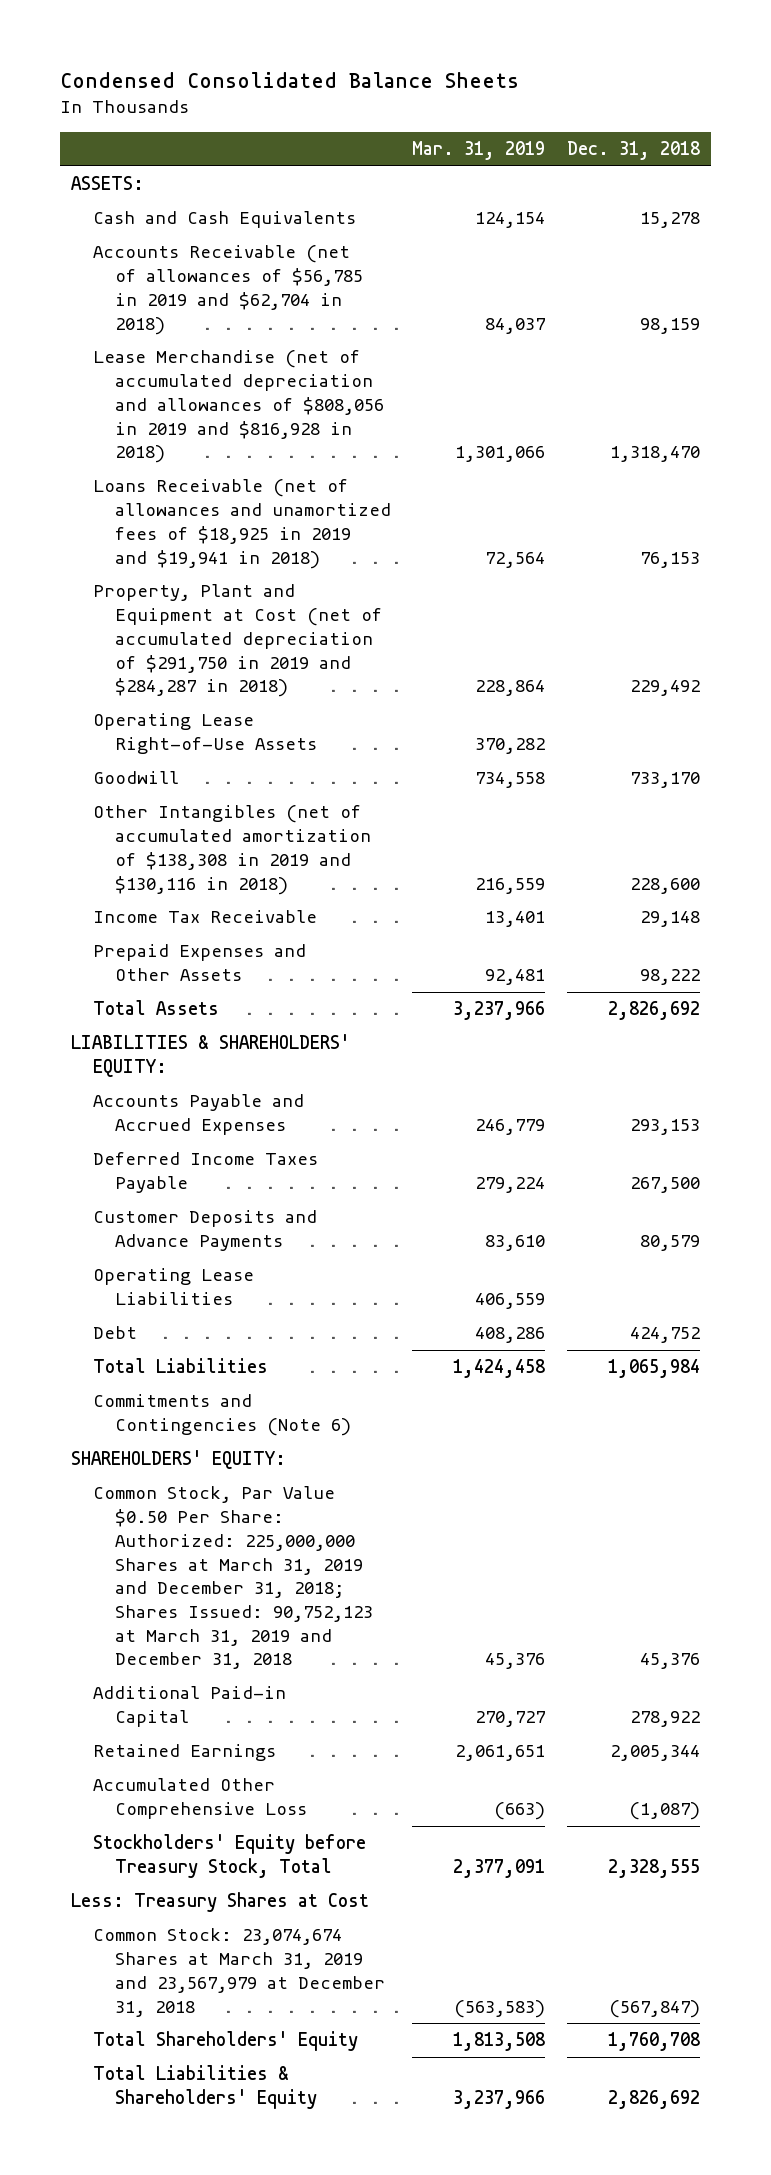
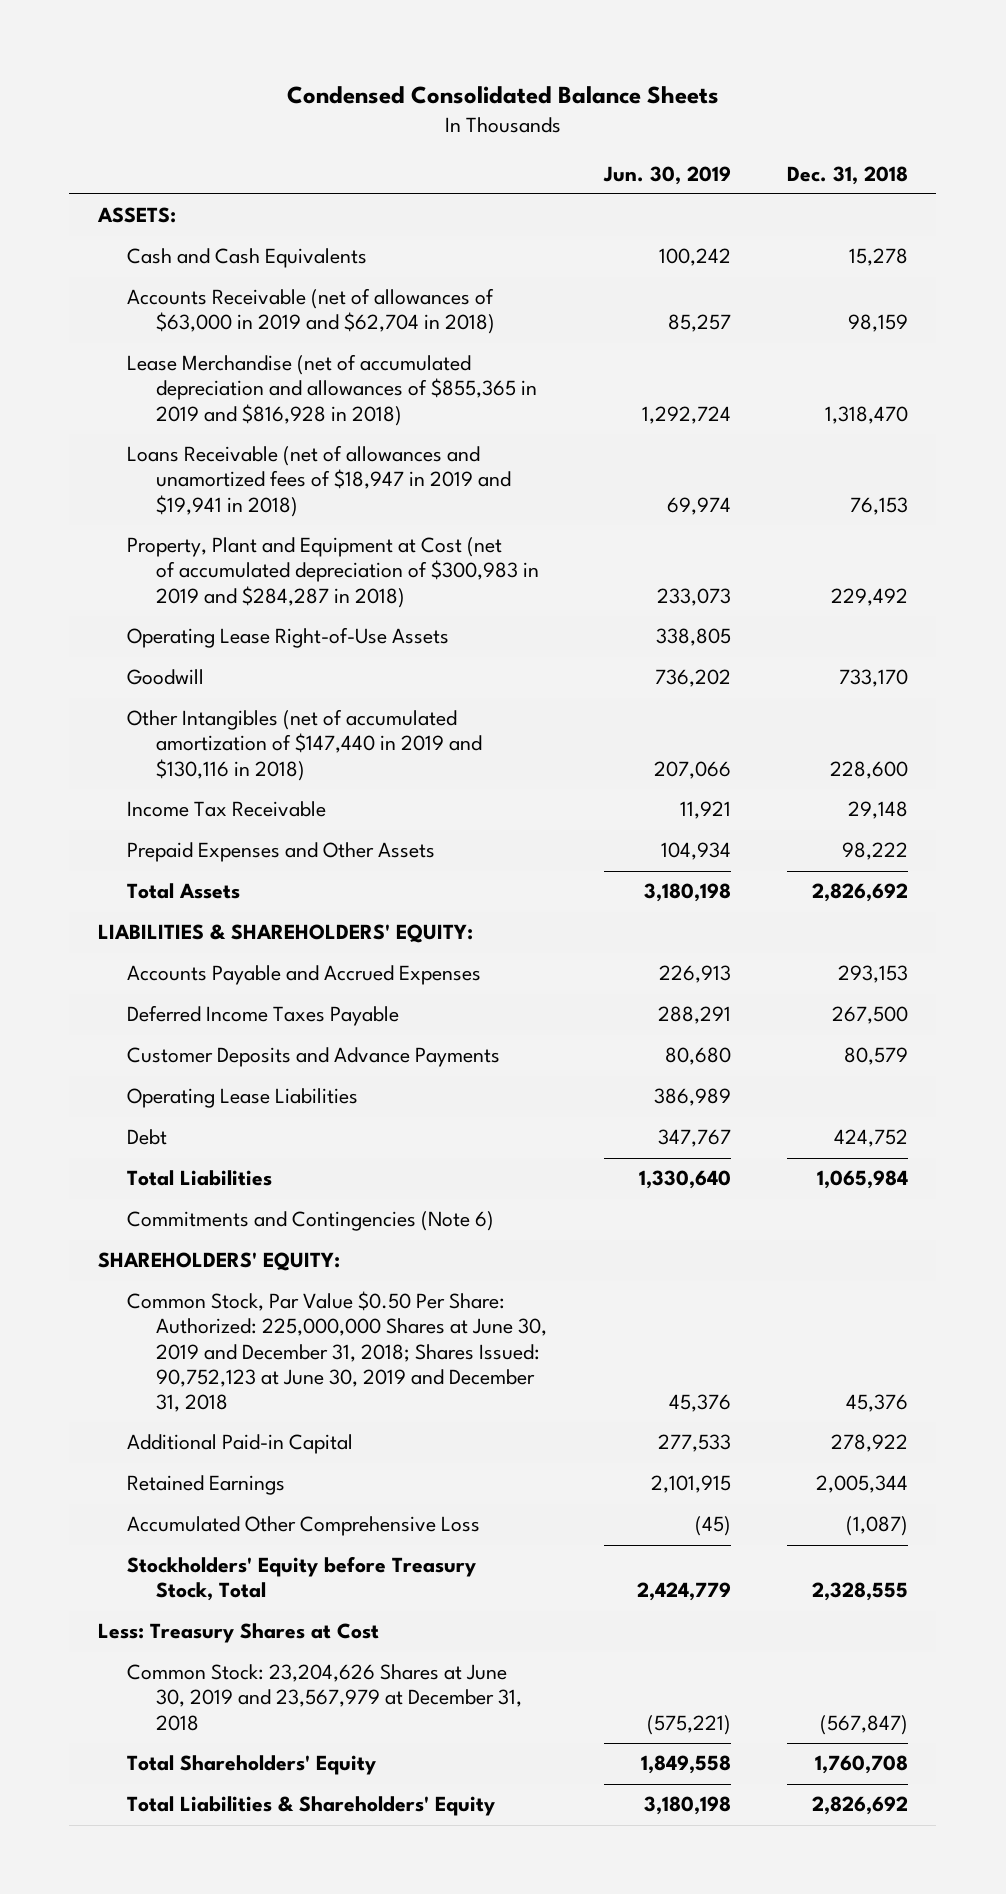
- | Mar. 31, 2019 | Dec. 31, 2018
+ | Jun. 30, 2019 | Dec. 31, 2018
- Accounts Receivable (net of allowances of $56,785 in 2019 and $62,704 in 2018) | 84,037 | 98,159
- Lease Merchandise (net of accumulated depreciation and allowances of $808,056 in 2019 and $816,928 in 2018) | 1,301,066 | 1,318,470
- Loans Receivable (net of allowances and unamortized fees of $18,925 in 2019 and $19,941 in 2018) | 72,564 | 76,153
- Property, Plant and Equipment at Cost (net of accumulated depreciation of $291,750 in 2019 and $284,287 in 2018) | 228,864 | 229,492
+ Accounts Receivable (net of allowances of $63,000 in 2019 and $62,704 in 2018) | 85,257 | 98,159
+ Lease Merchandise (net of accumulated depreciation and allowances of $855,365 in 2019 and $816,928 in 2018) | 1,292,724 | 1,318,470
+ Loans Receivable (net of allowances and unamortized fees of $18,947 in 2019 and $19,941 in 2018) | 69,974 | 76,153
+ Property, Plant and Equipment at Cost (net of accumulated depreciation of $300,983 in 2019 and $284,287 in 2018) | 233,073 | 229,492
- Other Intangibles (net of accumulated amortization of $138,308 in 2019 and $130,116 in 2018) | 216,559 | 228,600
+ Other Intangibles (net of accumulated amortization of $147,440 in 2019 and $130,116 in 2018) | 207,066 | 228,600
- Common Stock, Par Value $0.50 Per Share: Authorized: 225,000,000 Shares at March 31, 2019 and December 31, 2018; Shares Issued: 90,752,123 at March 31, 2019 and December 31, 2018 | 45,376 | 45,376
+ Common Stock, Par Value $0.50 Per Share: Authorized: 225,000,000 Shares at June 30, 2019 and December 31, 2018; Shares Issued: 90,752,123 at June 30, 2019 and December 31, 2018 | 45,376 | 45,376
- Common Stock: 23,074,674 Shares at March 31, 2019 and 23,567,979 at December 31, 2018 | (563,583) | (567,847)
+ Common Stock: 23,204,626 Shares at June 30, 2019 and 23,567,979 at December 31, 2018 | (575,221) | (567,847)

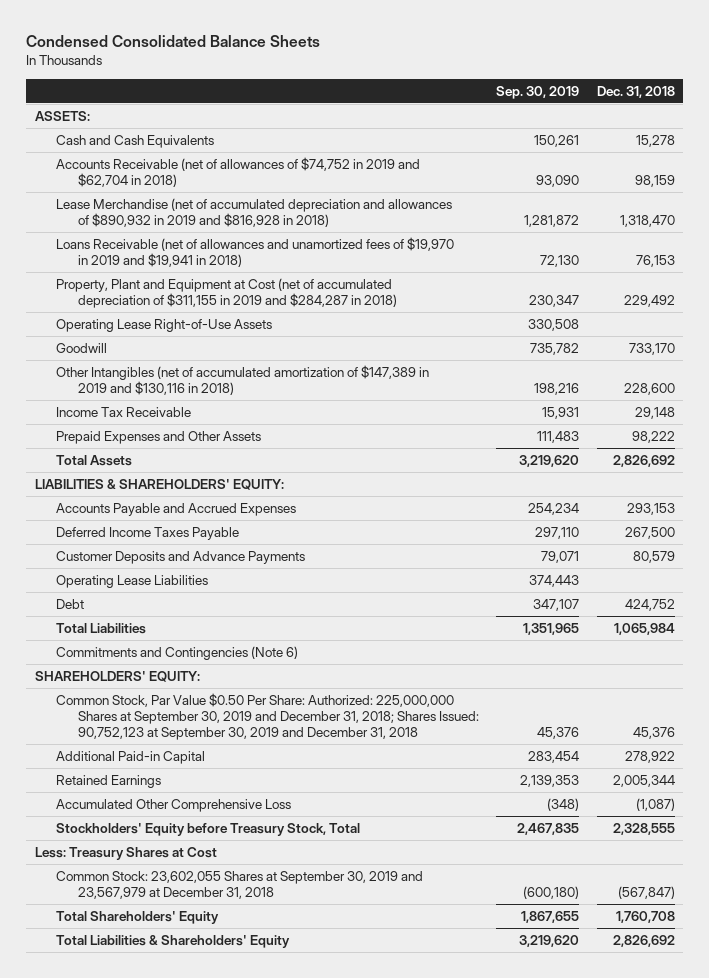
- | Jun. 30, 2019 | Dec. 31, 2018
+ | Sep. 30, 2019 | Dec. 31, 2018
- Accounts Receivable (net of allowances of $63,000 in 2019 and $62,704 in 2018) | 85,257 | 98,159
- Lease Merchandise (net of accumulated depreciation and allowances of $855,365 in 2019 and $816,928 in 2018) | 1,292,724 | 1,318,470
- Loans Receivable (net of allowances and unamortized fees of $18,947 in 2019 and $19,941 in 2018) | 69,974 | 76,153
- Property, Plant and Equipment at Cost (net of accumulated depreciation of $300,983 in 2019 and $284,287 in 2018) | 233,073 | 229,492
+ Accounts Receivable (net of allowances of $74,752 in 2019 and $62,704 in 2018) | 93,090 | 98,159
+ Lease Merchandise (net of accumulated depreciation and allowances of $890,932 in 2019 and $816,928 in 2018) | 1,281,872 | 1,318,470
+ Loans Receivable (net of allowances and unamortized fees of $19,970 in 2019 and $19,941 in 2018) | 72,130 | 76,153
+ Property, Plant and Equipment at Cost (net of accumulated depreciation of $311,155 in 2019 and $284,287 in 2018) | 230,347 | 229,492
- Other Intangibles (net of accumulated amortization of $147,440 in 2019 and $130,116 in 2018) | 207,066 | 228,600
+ Other Intangibles (net of accumulated amortization of $147,389 in 2019 and $130,116 in 2018) | 198,216 | 228,600
- Common Stock, Par Value $0.50 Per Share: Authorized: 225,000,000 Shares at June 30, 2019 and December 31, 2018; Shares Issued: 90,752,123 at June 30, 2019 and December 31, 2018 | 45,376 | 45,376
+ Common Stock, Par Value $0.50 Per Share: Authorized: 225,000,000 Shares at September 30, 2019 and December 31, 2018; Shares Issued: 90,752,123 at September 30, 2019 and December 31, 2018 | 45,376 | 45,376
- Common Stock: 23,204,626 Shares at June 30, 2019 and 23,567,979 at December 31, 2018 | (575,221) | (567,847)
+ Common Stock: 23,602,055 Shares at September 30, 2019 and 23,567,979 at December 31, 2018 | (600,180) | (567,847)

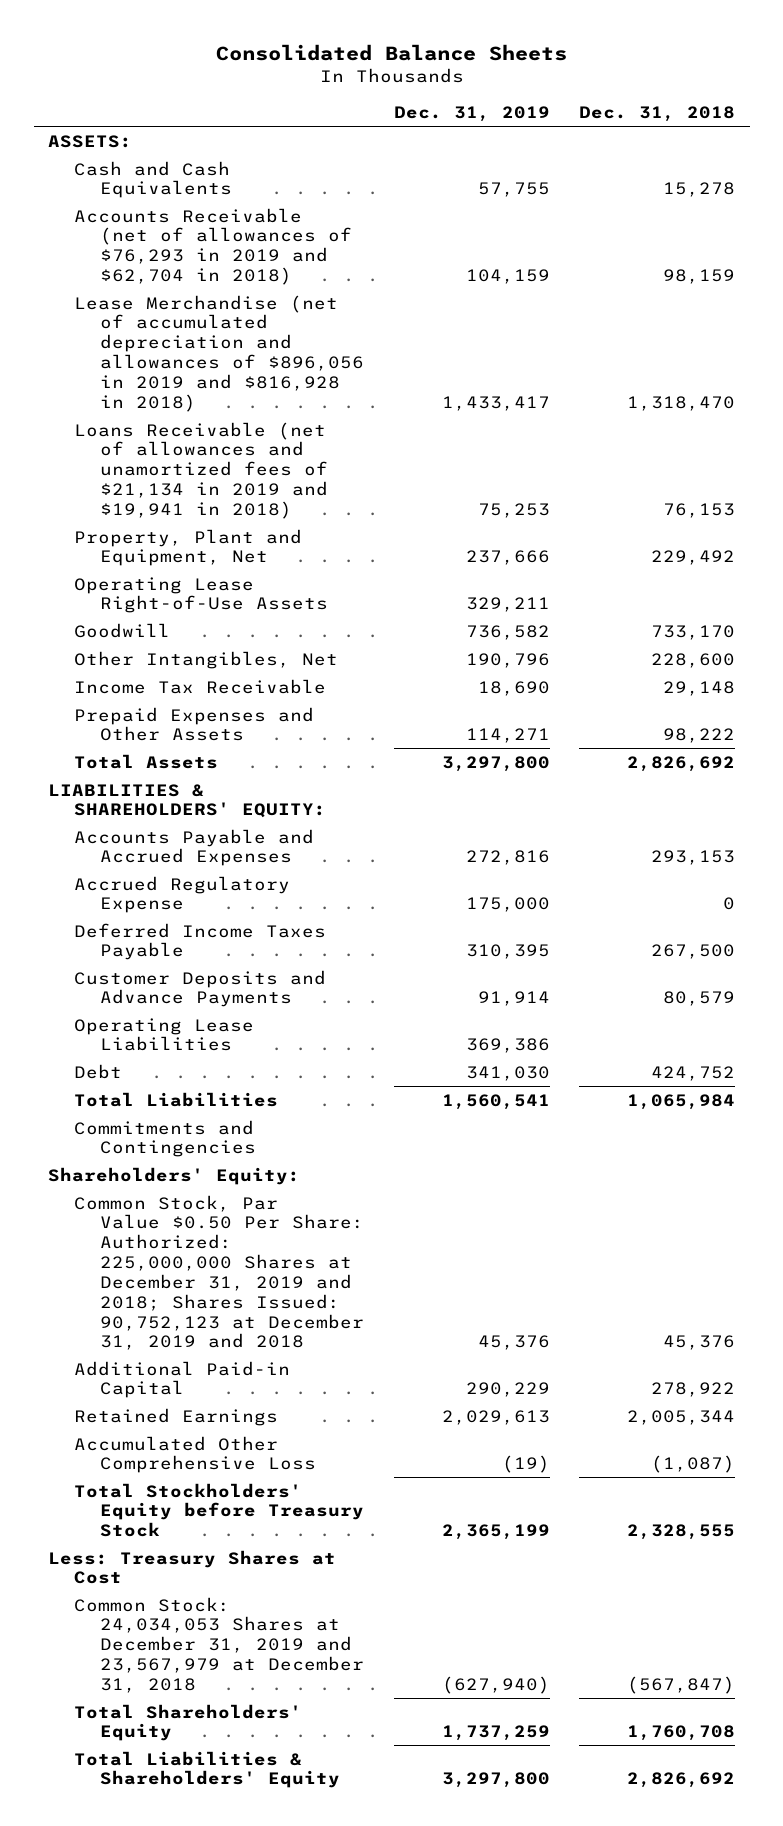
- Condensed Consolidated Balance Sheets
+ Consolidated Balance Sheets
- | Sep. 30, 2019 | Dec. 31, 2018
+ | Dec. 31, 2019 | Dec. 31, 2018
- Accounts Receivable (net of allowances of $74,752 in 2019 and $62,704 in 2018) | 93,090 | 98,159
- Lease Merchandise (net of accumulated depreciation and allowances of $890,932 in 2019 and $816,928 in 2018) | 1,281,872 | 1,318,470
- Loans Receivable (net of allowances and unamortized fees of $19,970 in 2019 and $19,941 in 2018) | 72,130 | 76,153
- Property, Plant and Equipment at Cost (net of accumulated depreciation of $311,155 in 2019 and $284,287 in 2018) | 230,347 | 229,492
+ Accounts Receivable (net of allowances of $76,293 in 2019 and $62,704 in 2018) | 104,159 | 98,159
+ Lease Merchandise (net of accumulated depreciation and allowances of $896,056 in 2019 and $816,928 in 2018) | 1,433,417 | 1,318,470
+ Loans Receivable (net of allowances and unamortized fees of $21,134 in 2019 and $19,941 in 2018) | 75,253 | 76,153
+ Property, Plant and Equipment, Net | 237,666 | 229,492
- Other Intangibles (net of accumulated amortization of $147,389 in 2019 and $130,116 in 2018) | 198,216 | 228,600
+ Other Intangibles, Net | 190,796 | 228,600
+ Accrued Regulatory Expense | 175,000 | 0
- Commitments and Contingencies (Note 6)
- SHAREHOLDERS' EQUITY:
- Common Stock, Par Value $0.50 Per Share: Authorized: 225,000,000 Shares at September 30, 2019 and December 31, 2018; Shares Issued: 90,752,123 at September 30, 2019 and December 31, 2018 | 45,376 | 45,376
+ Commitments and Contingencies
+ Shareholders' Equity:
+ Common Stock, Par Value $0.50 Per Share: Authorized: 225,000,000 Shares at December 31, 2019 and 2018; Shares Issued: 90,752,123 at December 31, 2019 and 2018 | 45,376 | 45,376
- Stockholders' Equity before Treasury Stock, Total | 2,467,835 | 2,328,555
+ Total Stockholders' Equity before Treasury Stock | 2,365,199 | 2,328,555
- Common Stock: 23,602,055 Shares at September 30, 2019 and 23,567,979 at December 31, 2018 | (600,180) | (567,847)
+ Common Stock: 24,034,053 Shares at December 31, 2019 and 23,567,979 at December 31, 2018 | (627,940) | (567,847)

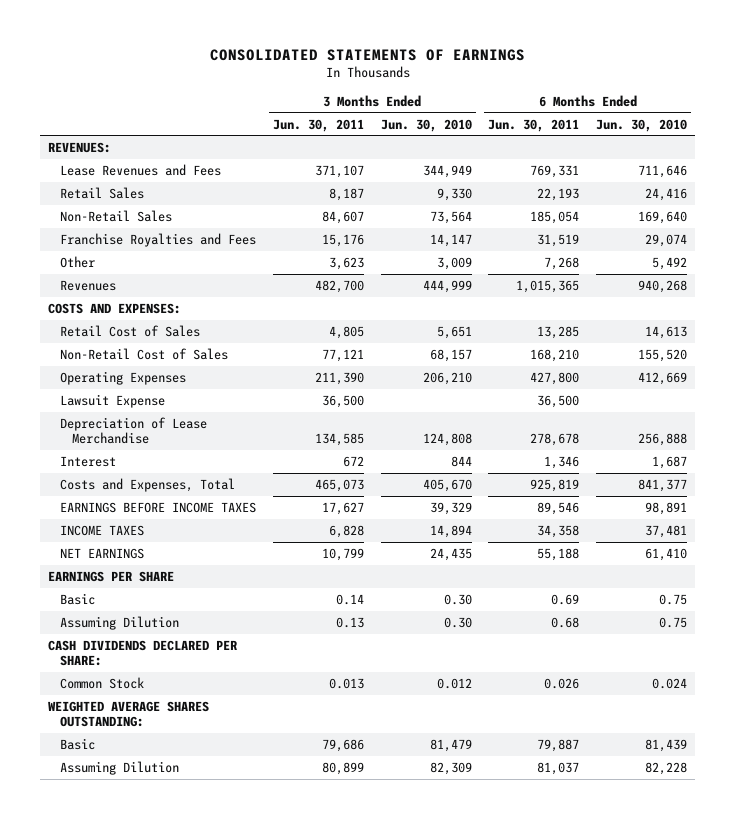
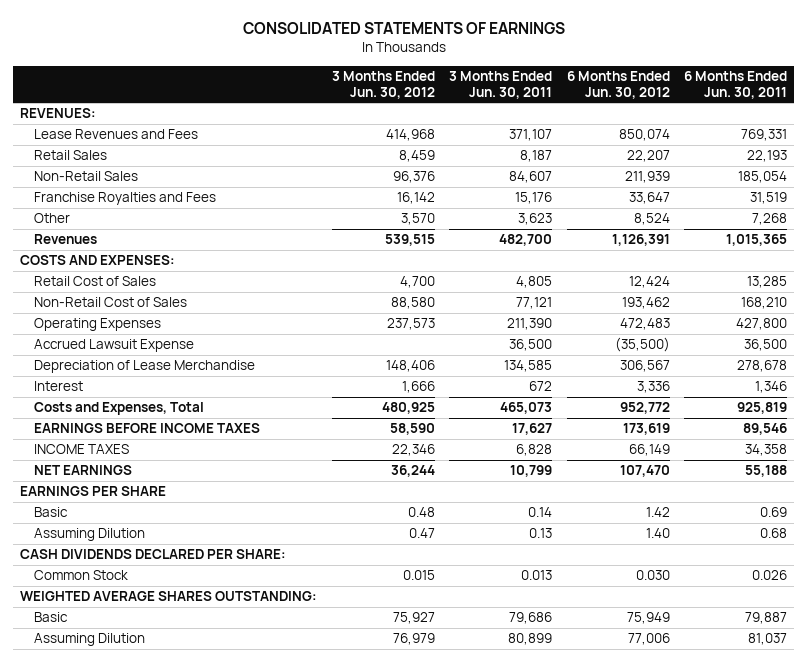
- | 3 Months Ended Jun. 30, 2011 | 3 Months Ended Jun. 30, 2010 | 6 Months Ended Jun. 30, 2011 | 6 Months Ended Jun. 30, 2010
+ | 3 Months Ended Jun. 30, 2012 | 3 Months Ended Jun. 30, 2011 | 6 Months Ended Jun. 30, 2012 | 6 Months Ended Jun. 30, 2011
- Lawsuit Expense | 36,500 | | 36,500 |
+ Accrued Lawsuit Expense | | 36,500 | (35,500) | 36,500

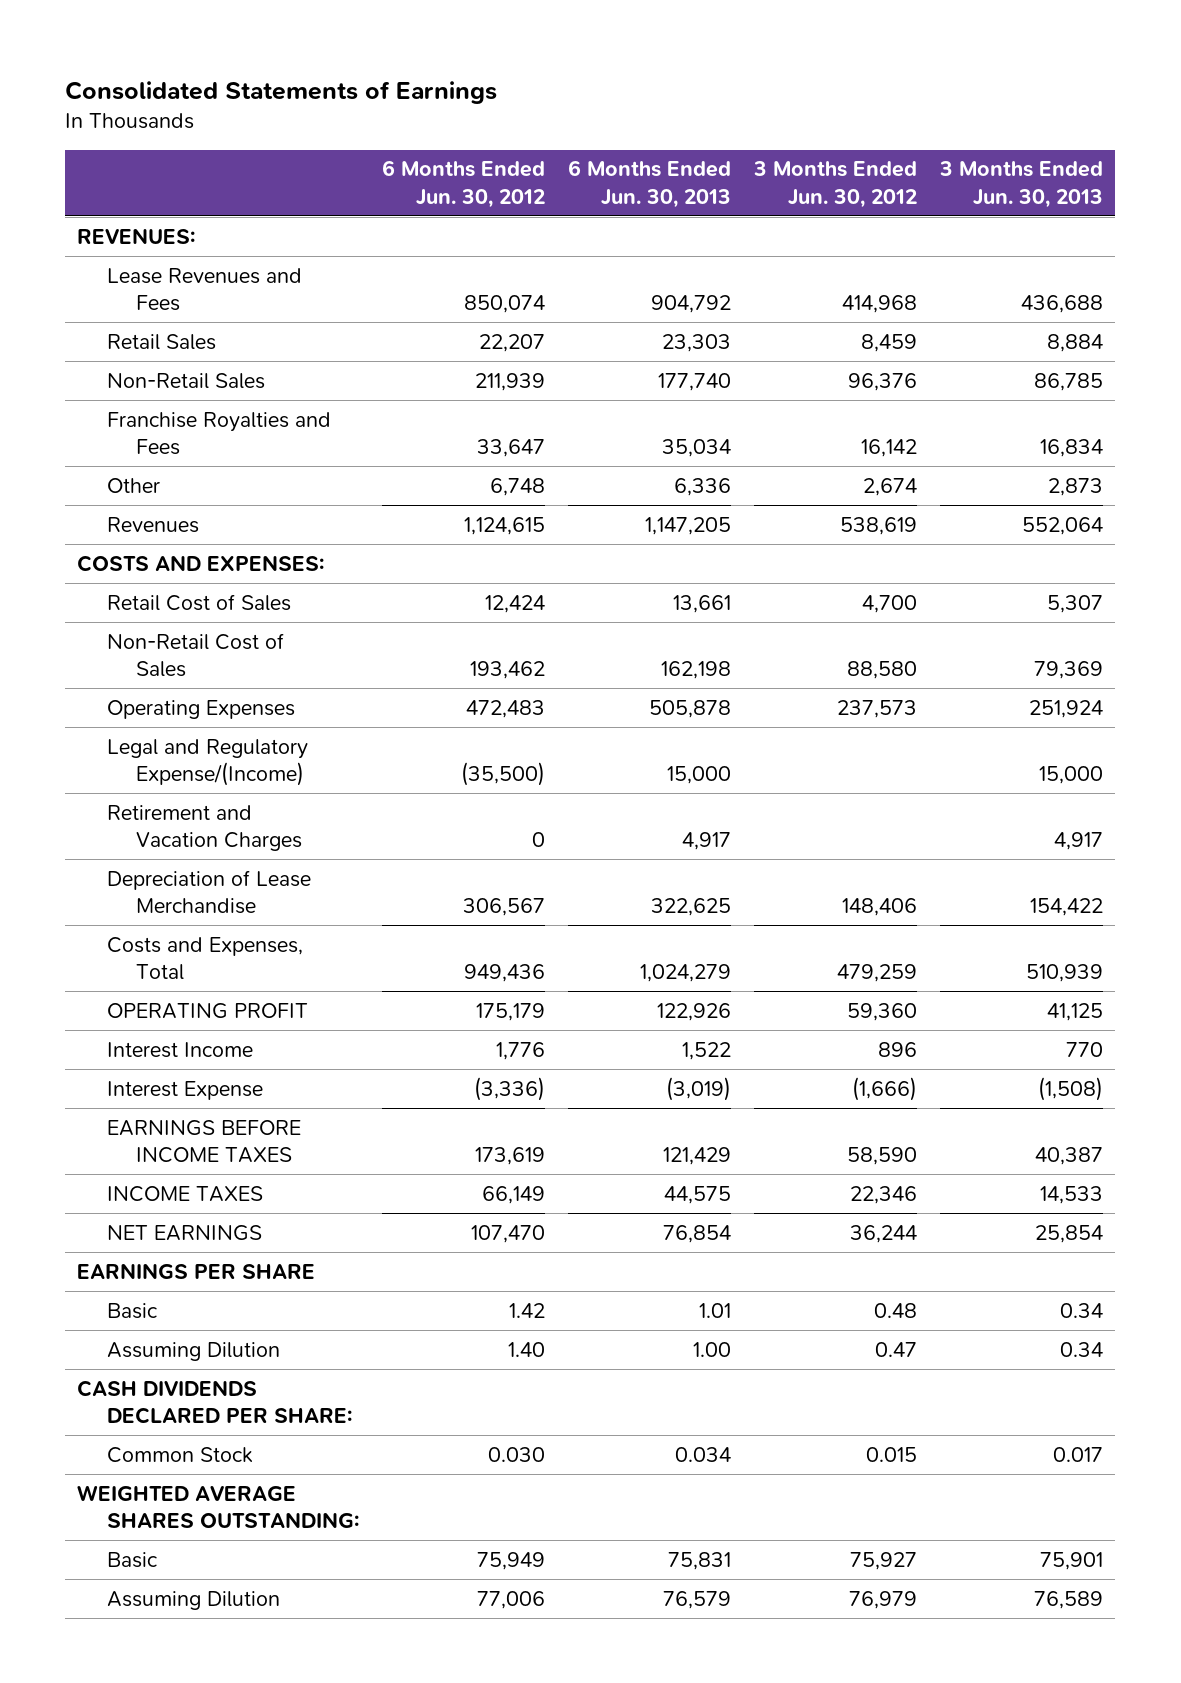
- CONSOLIDATED STATEMENTS OF EARNINGS
+ Consolidated Statements of Earnings
- | 3 Months Ended Jun. 30, 2012 | 3 Months Ended Jun. 30, 2011 | 6 Months Ended Jun. 30, 2012 | 6 Months Ended Jun. 30, 2011
+ | 6 Months Ended Jun. 30, 2012 | 6 Months Ended Jun. 30, 2013 | 3 Months Ended Jun. 30, 2012 | 3 Months Ended Jun. 30, 2013
- Other | 3,570 | 3,623 | 8,524 | 7,268
- Revenues | 539,515 | 482,700 | 1,126,391 | 1,015,365
+ Other | 6,748 | 6,336 | 2,674 | 2,873
+ Revenues | 1,124,615 | 1,147,205 | 538,619 | 552,064
- Accrued Lawsuit Expense | | 36,500 | (35,500) | 36,500
+ Legal and Regulatory Expense/(Income) | (35,500) | 15,000 | | 15,000
+ Retirement and Vacation Charges | 0 | 4,917 | | 4,917
- Interest | 1,666 | 672 | 3,336 | 1,346
- Costs and Expenses, Total | 480,925 | 465,073 | 952,772 | 925,819
+ Costs and Expenses, Total | 949,436 | 1,024,279 | 479,259 | 510,939
+ OPERATING PROFIT | 175,179 | 122,926 | 59,360 | 41,125
+ Interest Income | 1,776 | 1,522 | 896 | 770
+ Interest Expense | (3,336) | (3,019) | (1,666) | (1,508)

